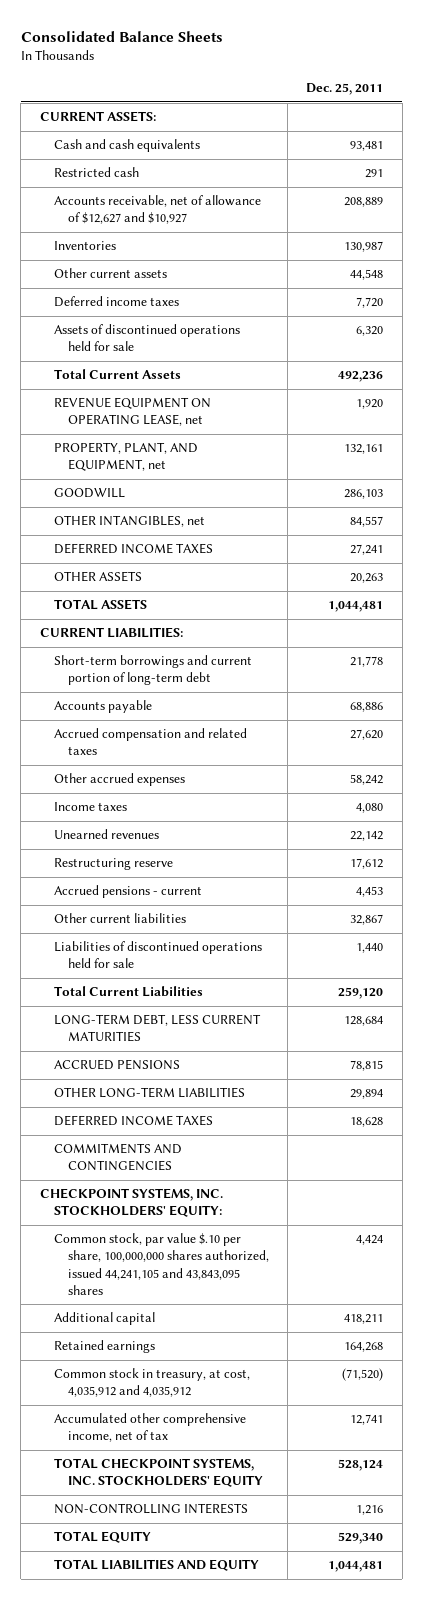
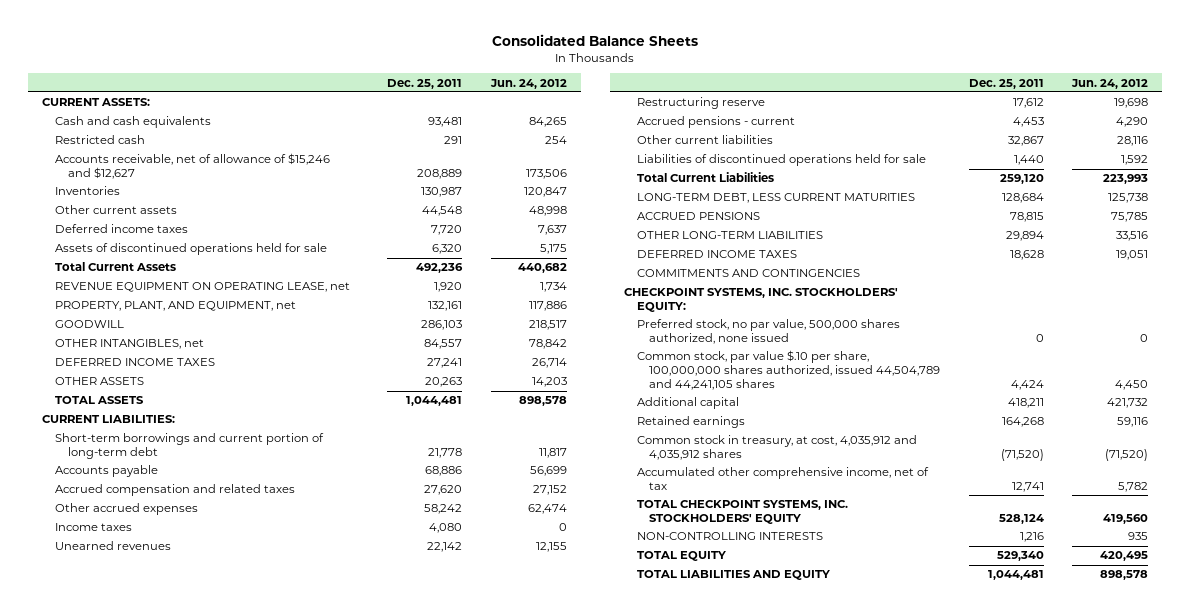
- | Dec. 25, 2011
+ | Dec. 25, 2011 | Jun. 24, 2012
- Accounts receivable, net of allowance of $12,627 and $10,927 | 208,889
+ Accounts receivable, net of allowance of $15,246 and $12,627 | 208,889 | 173,506
- Common stock, par value $.10 per share, 100,000,000 shares authorized, issued 44,241,105 and 43,843,095 shares | 4,424
+ Preferred stock, no par value, 500,000 shares authorized, none issued | 0 | 0
+ Common stock, par value $.10 per share, 100,000,000 shares authorized, issued 44,504,789 and 44,241,105 shares | 4,424 | 4,450
- Common stock in treasury, at cost, 4,035,912 and 4,035,912 | (71,520)
+ Common stock in treasury, at cost, 4,035,912 and 4,035,912 shares | (71,520) | (71,520)

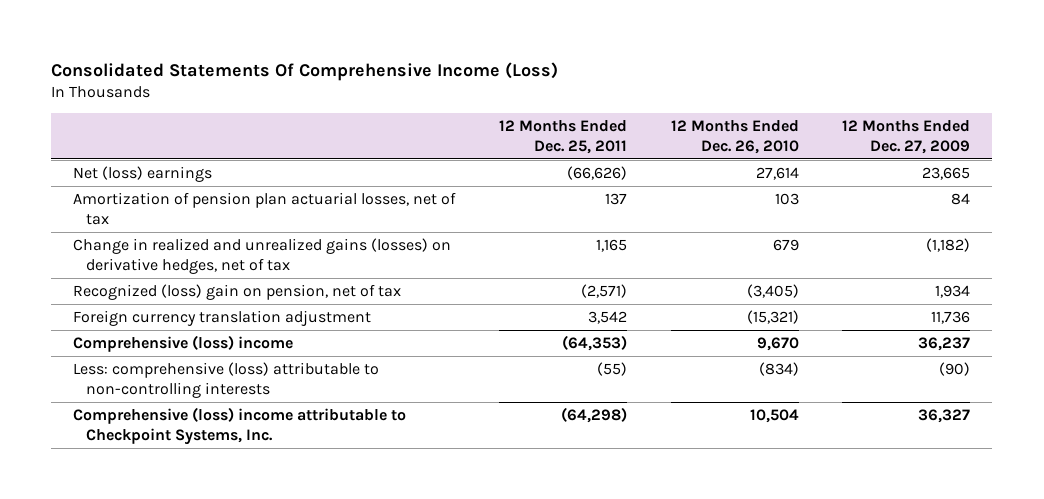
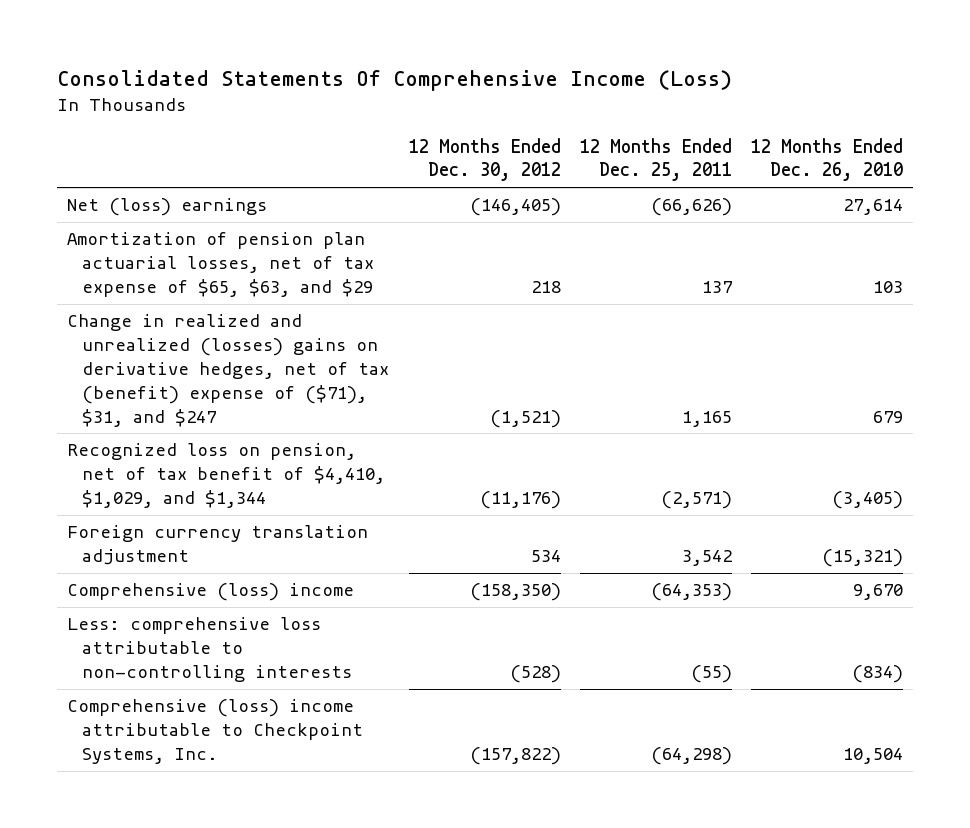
- | 12 Months Ended Dec. 25, 2011 | 12 Months Ended Dec. 26, 2010 | 12 Months Ended Dec. 27, 2009
+ | 12 Months Ended Dec. 30, 2012 | 12 Months Ended Dec. 25, 2011 | 12 Months Ended Dec. 26, 2010
- Amortization of pension plan actuarial losses, net of tax | 137 | 103 | 84
- Change in realized and unrealized gains (losses) on derivative hedges, net of tax | 1,165 | 679 | (1,182)
- Recognized (loss) gain on pension, net of tax | (2,571) | (3,405) | 1,934
+ Amortization of pension plan actuarial losses, net of tax expense of $65, $63, and $29 | 218 | 137 | 103
+ Change in realized and unrealized (losses) gains on derivative hedges, net of tax (benefit) expense of ($71), $31, and $247 | (1,521) | 1,165 | 679
+ Recognized loss on pension, net of tax benefit of $4,410, $1,029, and $1,344 | (11,176) | (2,571) | (3,405)
- Less: comprehensive (loss) attributable to non-controlling interests | (55) | (834) | (90)
+ Less: comprehensive loss attributable to non-controlling interests | (528) | (55) | (834)

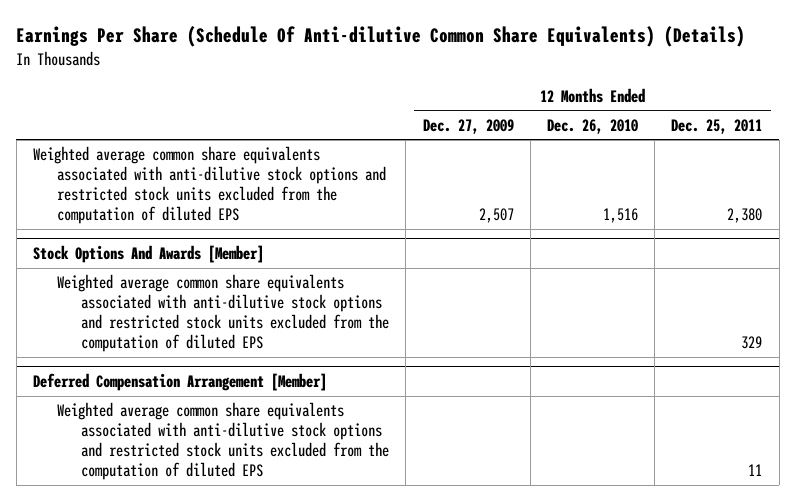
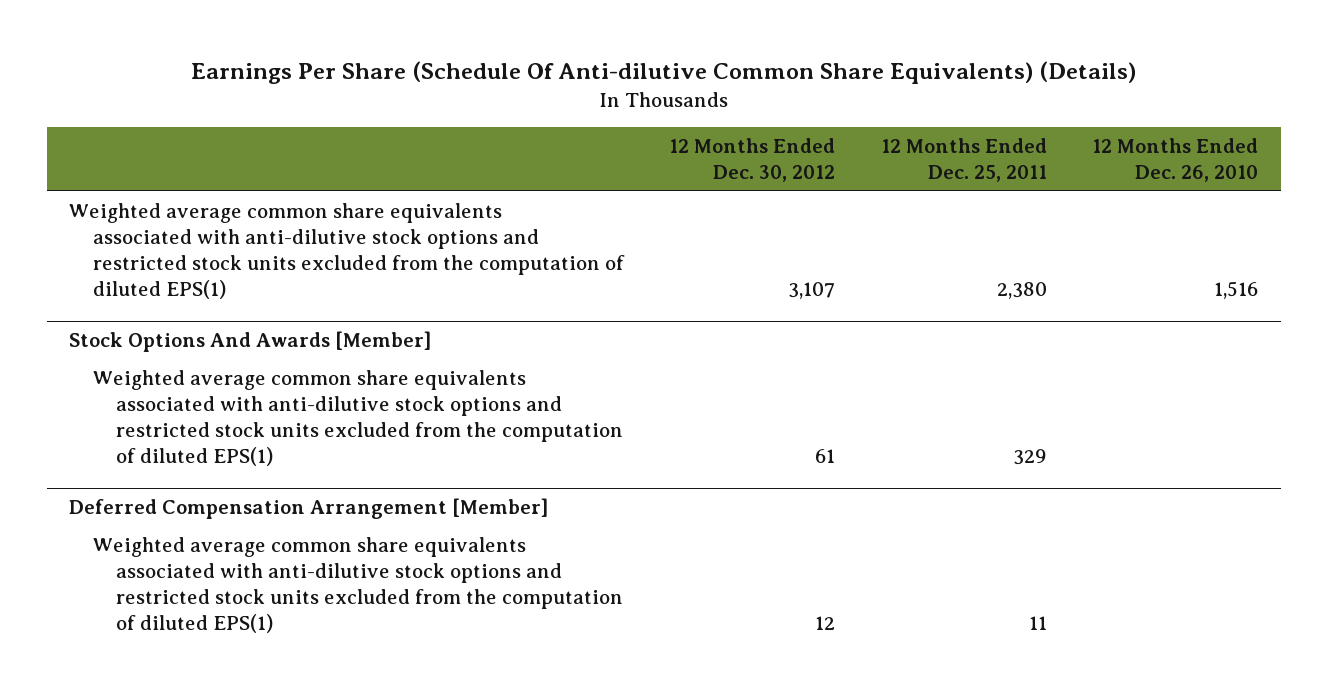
- | 12 Months Ended Dec. 27, 2009 | 12 Months Ended Dec. 26, 2010 | 12 Months Ended Dec. 25, 2011
+ | 12 Months Ended Dec. 30, 2012 | 12 Months Ended Dec. 25, 2011 | 12 Months Ended Dec. 26, 2010
- Weighted average common share equivalents associated with anti-dilutive stock options and restricted stock units excluded from the computation of diluted EPS | 2,507 | 1,516 | 2,380
+ Weighted average common share equivalents associated with anti-dilutive stock options and restricted stock units excluded from the computation of diluted EPS(1) | 3,107 | 2,380 | 1,516
@ Stock Options And Awards [Member]
- Weighted average common share equivalents associated with anti-dilutive stock options and restricted stock units excluded from the computation of diluted EPS | | | 329
+ Weighted average common share equivalents associated with anti-dilutive stock options and restricted stock units excluded from the computation of diluted EPS(1) | 61 | 329 |
@ Deferred Compensation Arrangement [Member]
- Weighted average common share equivalents associated with anti-dilutive stock options and restricted stock units excluded from the computation of diluted EPS | | | 11
+ Weighted average common share equivalents associated with anti-dilutive stock options and restricted stock units excluded from the computation of diluted EPS(1) | 12 | 11 |

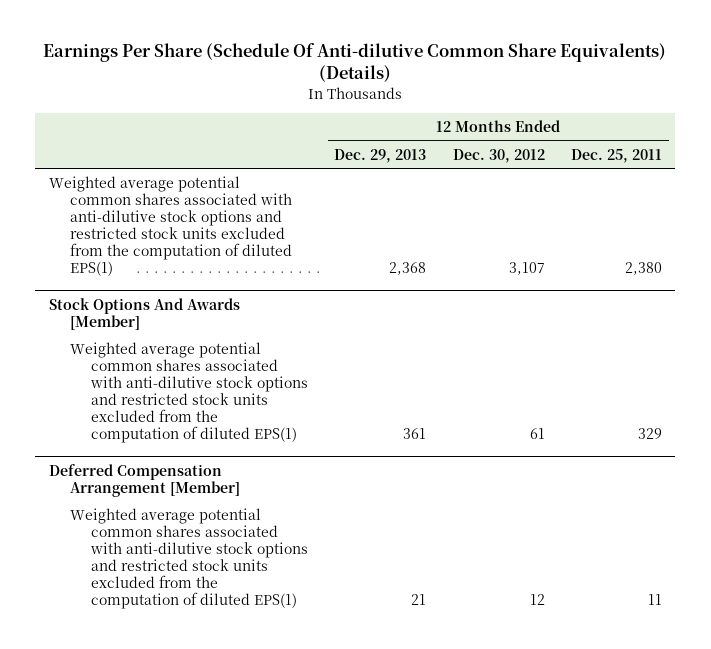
- | 12 Months Ended Dec. 30, 2012 | 12 Months Ended Dec. 25, 2011 | 12 Months Ended Dec. 26, 2010
+ | 12 Months Ended Dec. 29, 2013 | 12 Months Ended Dec. 30, 2012 | 12 Months Ended Dec. 25, 2011
- Weighted average common share equivalents associated with anti-dilutive stock options and restricted stock units excluded from the computation of diluted EPS(1) | 3,107 | 2,380 | 1,516
+ Weighted average potential common shares associated with anti-dilutive stock options and restricted stock units excluded from the computation of diluted EPS(1) | 2,368 | 3,107 | 2,380
@ Stock Options And Awards [Member]
- Weighted average common share equivalents associated with anti-dilutive stock options and restricted stock units excluded from the computation of diluted EPS(1) | 61 | 329 |
+ Weighted average potential common shares associated with anti-dilutive stock options and restricted stock units excluded from the computation of diluted EPS(1) | 361 | 61 | 329
@ Deferred Compensation Arrangement [Member]
- Weighted average common share equivalents associated with anti-dilutive stock options and restricted stock units excluded from the computation of diluted EPS(1) | 12 | 11 |
+ Weighted average potential common shares associated with anti-dilutive stock options and restricted stock units excluded from the computation of diluted EPS(1) | 21 | 12 | 11

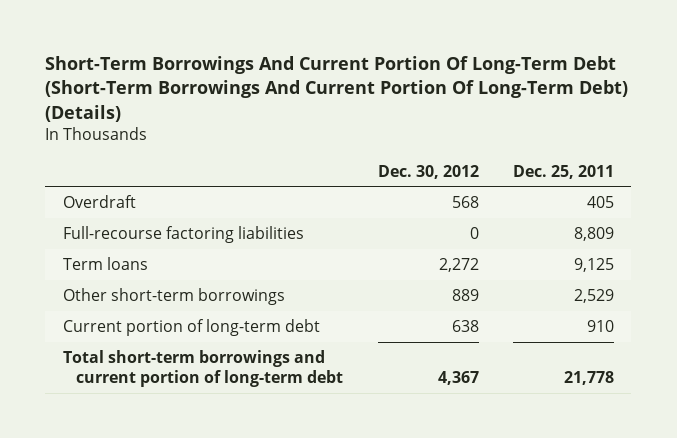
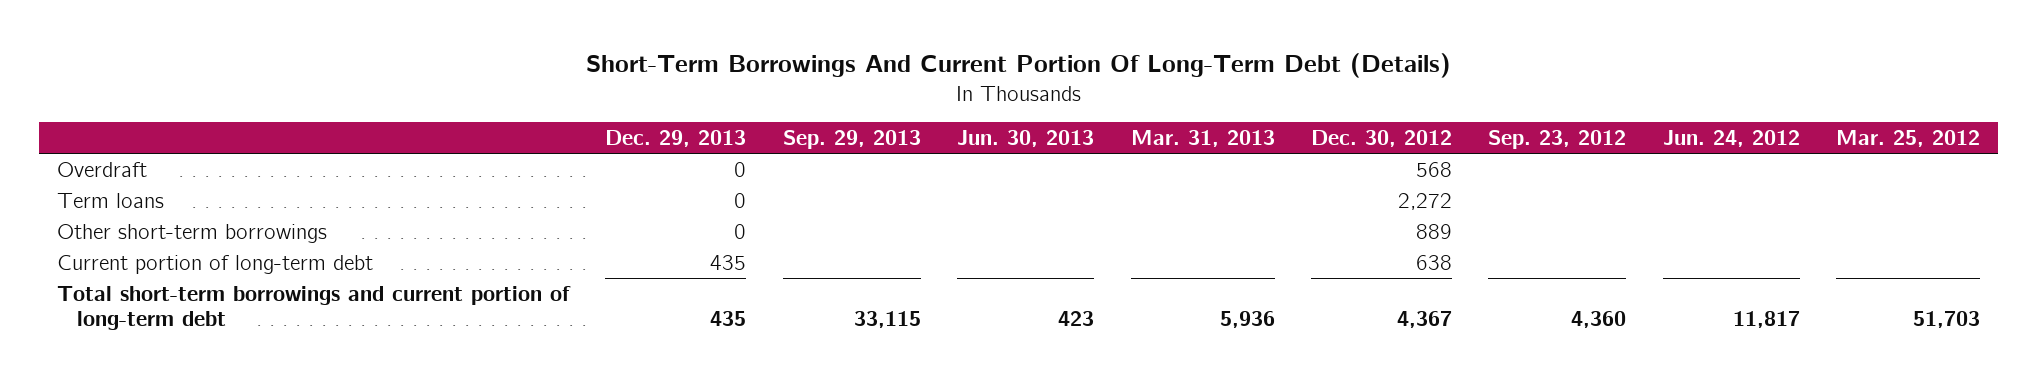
- Short-Term Borrowings And Current Portion Of Long-Term Debt (Short-Term Borrowings And Current Portion Of Long-Term Debt) (Details)
+ Short-Term Borrowings And Current Portion Of Long-Term Debt (Details)
- | Dec. 30, 2012 | Dec. 25, 2011
+ | Dec. 29, 2013 | Sep. 29, 2013 | Jun. 30, 2013 | Mar. 31, 2013 | Dec. 30, 2012 | Sep. 23, 2012 | Jun. 24, 2012 | Mar. 25, 2012
- Full-recourse factoring liabilities | 0 | 8,809

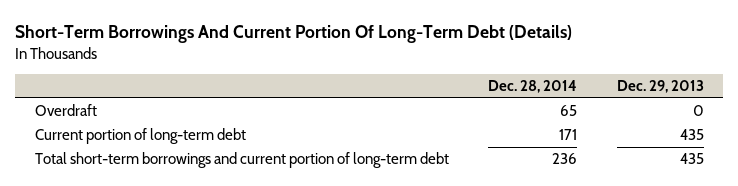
- | Dec. 29, 2013 | Sep. 29, 2013 | Jun. 30, 2013 | Mar. 31, 2013 | Dec. 30, 2012 | Sep. 23, 2012 | Jun. 24, 2012 | Mar. 25, 2012
+ | Dec. 28, 2014 | Dec. 29, 2013
- Term loans | 0 | | | | 2,272 | | |
- Other short-term borrowings | 0 | | | | 889 | | |

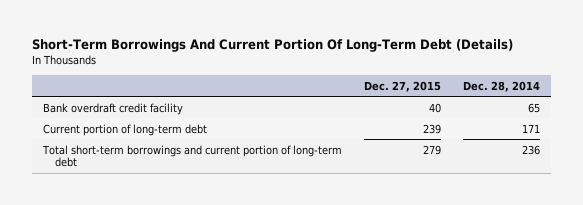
- | Dec. 28, 2014 | Dec. 29, 2013
+ | Dec. 27, 2015 | Dec. 28, 2014
- Overdraft | 65 | 0
+ Bank overdraft credit facility | 40 | 65

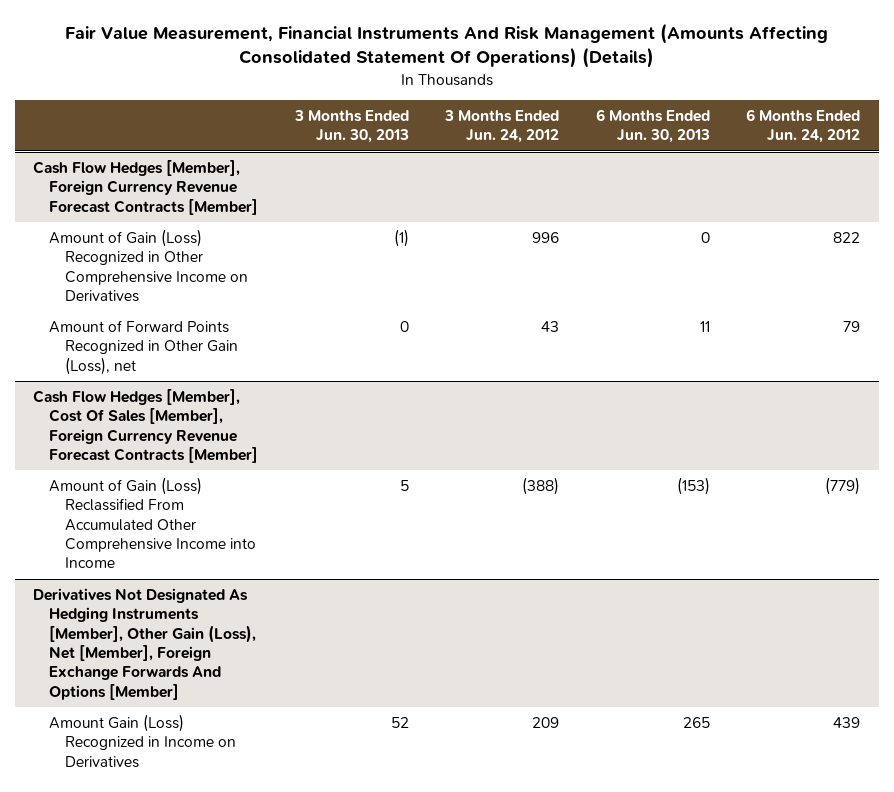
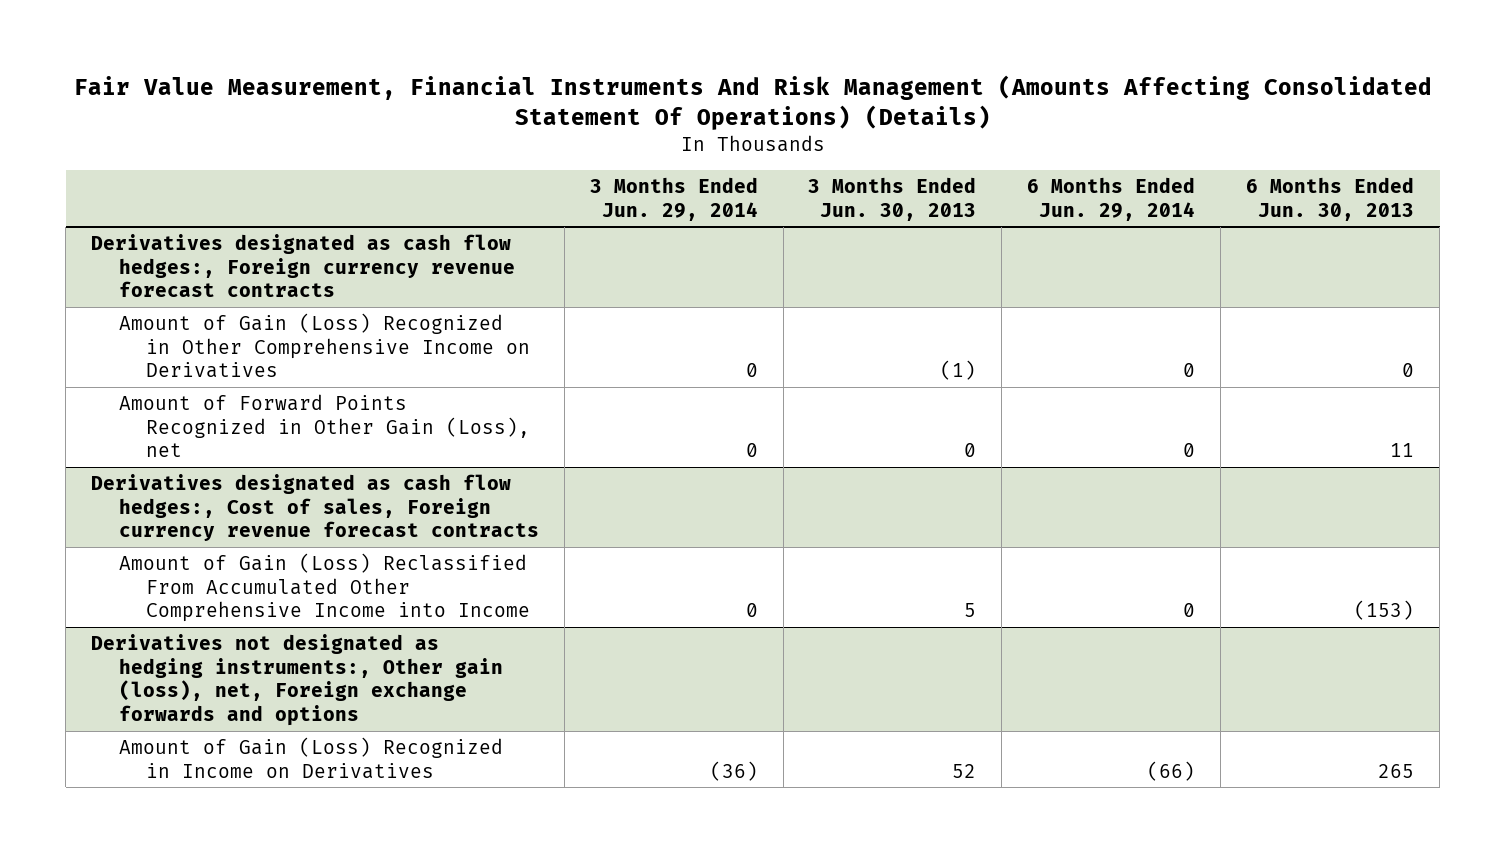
- | 3 Months Ended Jun. 30, 2013 | 3 Months Ended Jun. 24, 2012 | 6 Months Ended Jun. 30, 2013 | 6 Months Ended Jun. 24, 2012
+ | 3 Months Ended Jun. 29, 2014 | 3 Months Ended Jun. 30, 2013 | 6 Months Ended Jun. 29, 2014 | 6 Months Ended Jun. 30, 2013
- Cash Flow Hedges [Member], Foreign Currency Revenue Forecast Contracts [Member]
+ Derivatives designated as cash flow hedges:, Foreign currency revenue forecast contracts
- Cash Flow Hedges [Member], Cost Of Sales [Member], Foreign Currency Revenue Forecast Contracts [Member]
+ Derivatives designated as cash flow hedges:, Cost of sales, Foreign currency revenue forecast contracts
- Derivatives Not Designated As Hedging Instruments [Member], Other Gain (Loss), Net [Member], Foreign Exchange Forwards And Options [Member]
- Amount Gain (Loss) Recognized in Income on Derivatives | 52 | 209 | 265 | 439
+ Derivatives not designated as hedging instruments:, Other gain (loss), net, Foreign exchange forwards and options
+ Amount of Gain (Loss) Recognized in Income on Derivatives | (36) | 52 | (66) | 265

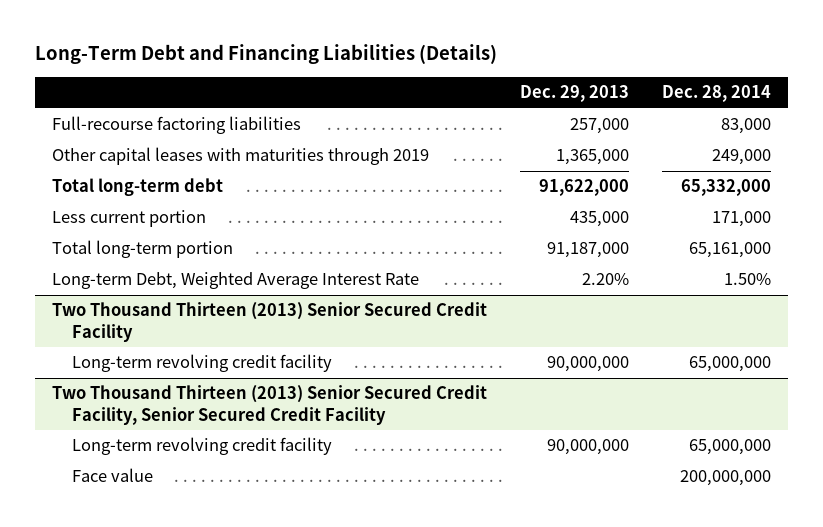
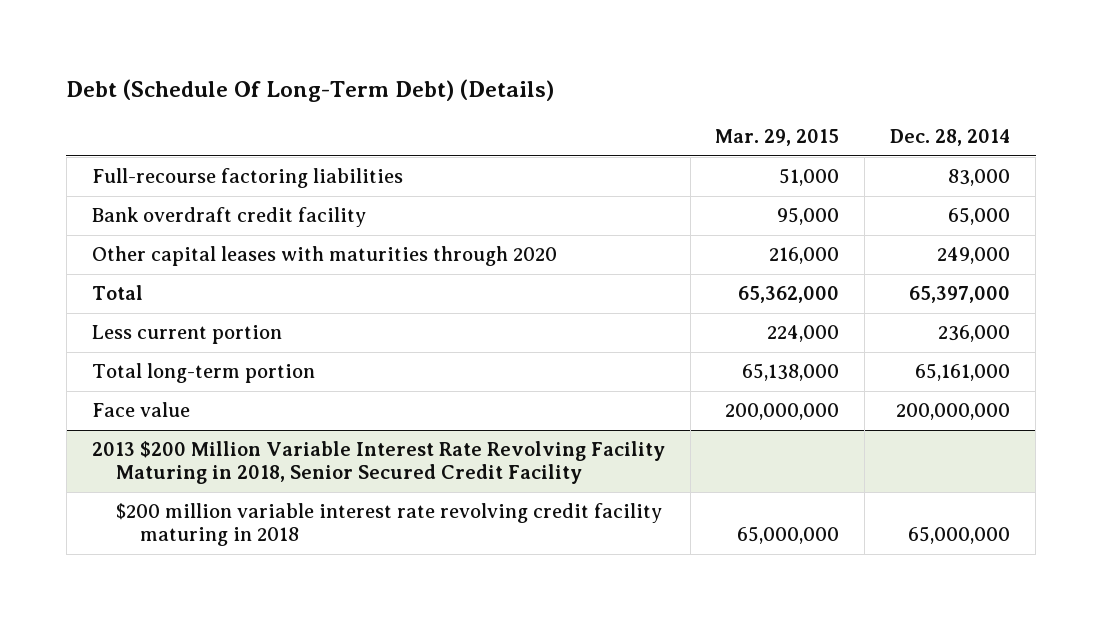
- Long-Term Debt and Financing Liabilities (Details)
+ Debt (Schedule Of Long-Term Debt) (Details)
- | Dec. 29, 2013 | Dec. 28, 2014
+ | Mar. 29, 2015 | Dec. 28, 2014
- Other capital leases with maturities through 2019 | 1,365,000 | 249,000
- Total long-term debt | 91,622,000 | 65,332,000
- Less current portion | 435,000 | 171,000
+ Bank overdraft credit facility | 95,000 | 65,000
+ Other capital leases with maturities through 2020 | 216,000 | 249,000
+ Total | 65,362,000 | 65,397,000
+ Less current portion | 224,000 | 236,000
- Long-term Debt, Weighted Average Interest Rate | 2.20% | 1.50%
- Two Thousand Thirteen (2013) Senior Secured Credit Facility
- Long-term revolving credit facility | 90,000,000 | 65,000,000
- Two Thousand Thirteen (2013) Senior Secured Credit Facility, Senior Secured Credit Facility
- Long-term revolving credit facility | 90,000,000 | 65,000,000
+ 2013 $200 Million Variable Interest Rate Revolving Facility Maturing in 2018, Senior Secured Credit Facility
+ $200 million variable interest rate revolving credit facility maturing in 2018 | 65,000,000 | 65,000,000

